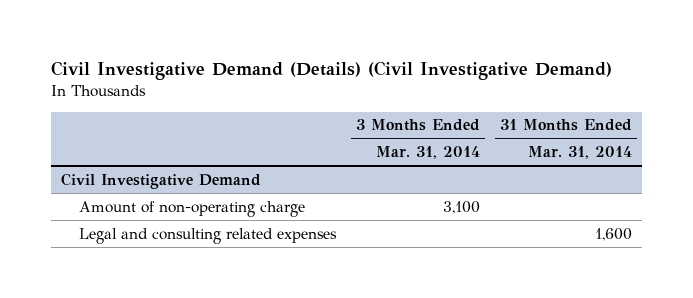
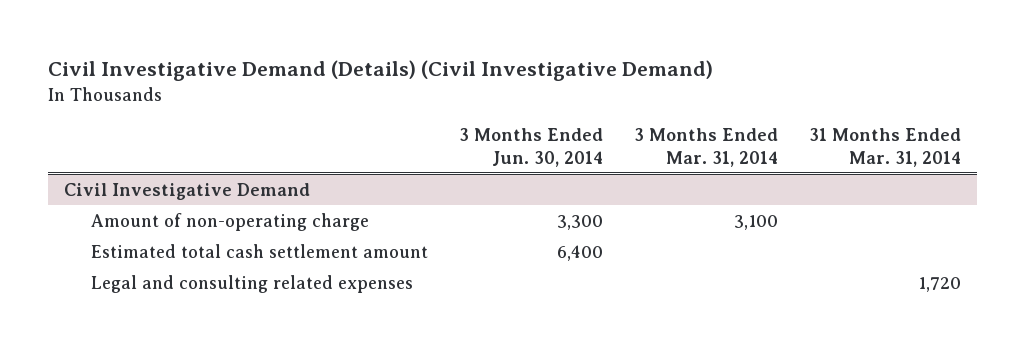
- | 3 Months Ended Mar. 31, 2014 | 31 Months Ended Mar. 31, 2014
+ | 3 Months Ended Jun. 30, 2014 | 3 Months Ended Mar. 31, 2014 | 31 Months Ended Mar. 31, 2014
@ Civil Investigative Demand
- Legal and consulting related expenses | | 1,600
+ Estimated total cash settlement amount | 6,400 | |
+ Legal and consulting related expenses | | | 1,720

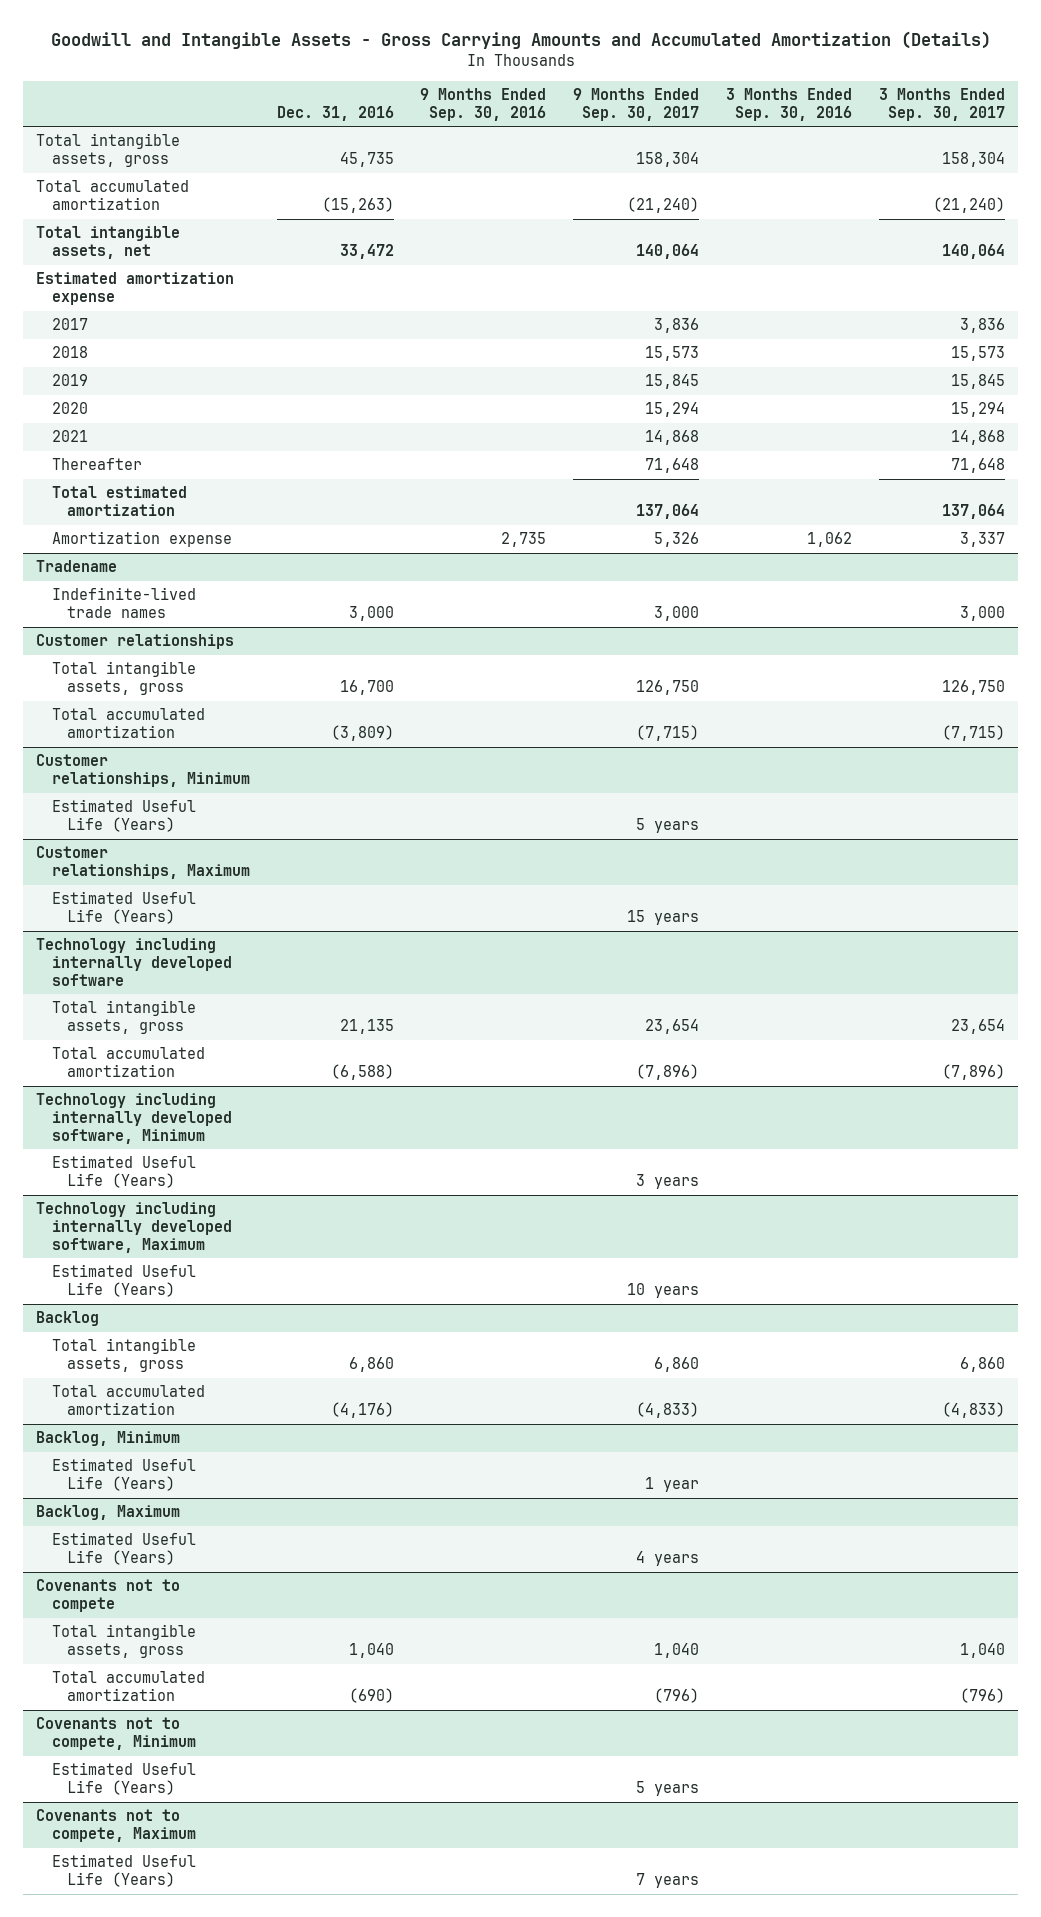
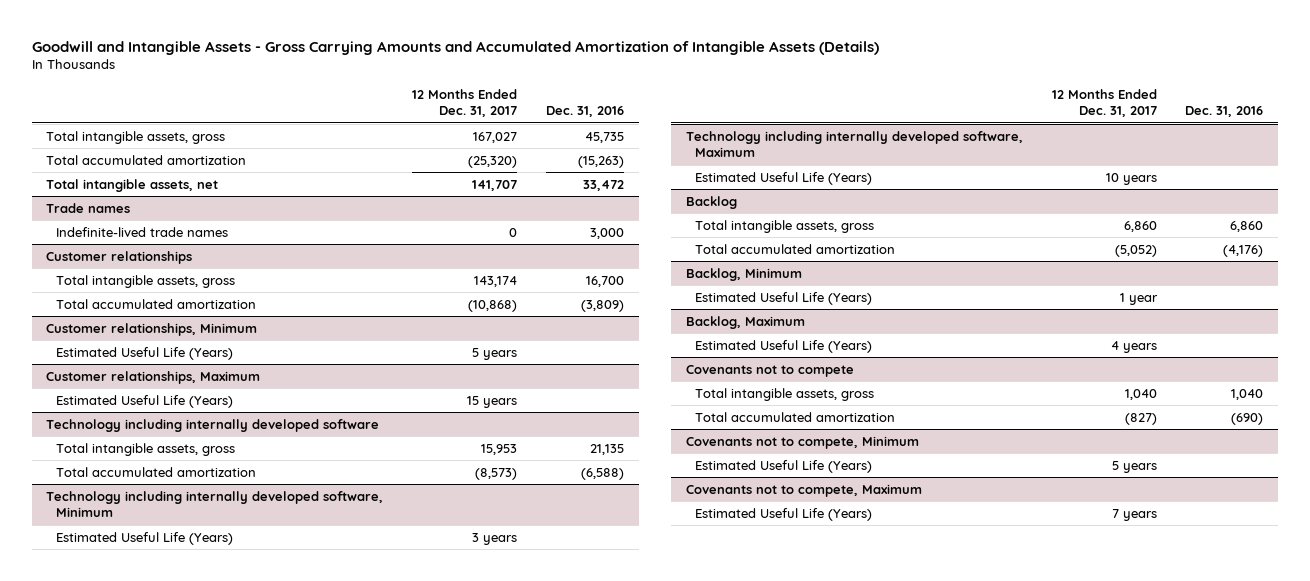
- Goodwill and Intangible Assets - Gross Carrying Amounts and Accumulated Amortization (Details)
+ Goodwill and Intangible Assets - Gross Carrying Amounts and Accumulated Amortization of Intangible Assets (Details)
- | Dec. 31, 2016 | 9 Months Ended Sep. 30, 2016 | 9 Months Ended Sep. 30, 2017 | 3 Months Ended Sep. 30, 2016 | 3 Months Ended Sep. 30, 2017
+ | 12 Months Ended Dec. 31, 2017 | Dec. 31, 2016
- Estimated amortization expense
- 2017 | | | 3,836 | | 3,836
- 2018 | | | 15,573 | | 15,573
- 2019 | | | 15,845 | | 15,845
- 2020 | | | 15,294 | | 15,294
- 2021 | | | 14,868 | | 14,868
- Thereafter | | | 71,648 | | 71,648
- Total estimated amortization | | | 137,064 | | 137,064
- Amortization expense | | 2,735 | 5,326 | 1,062 | 3,337
- Tradename
+ Trade names

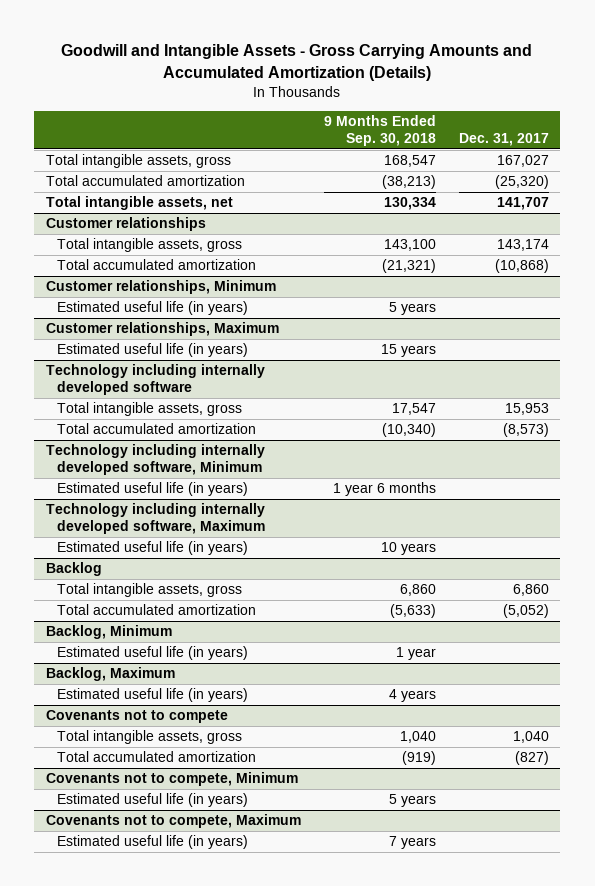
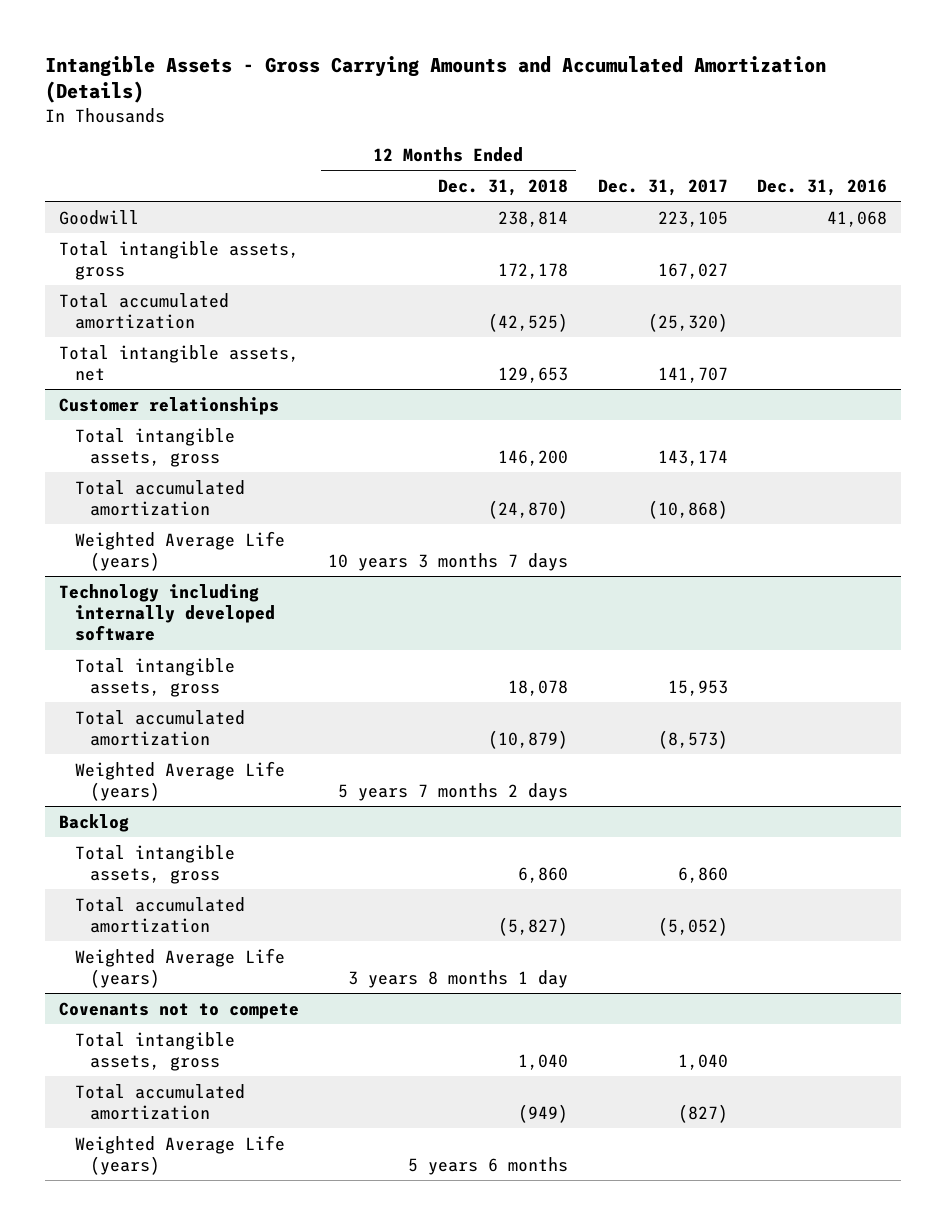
- Goodwill and Intangible Assets - Gross Carrying Amounts and Accumulated Amortization (Details)
+ Intangible Assets - Gross Carrying Amounts and Accumulated Amortization (Details)
- | 9 Months Ended Sep. 30, 2018 | Dec. 31, 2017
+ | 12 Months Ended Dec. 31, 2018 | Dec. 31, 2017 | Dec. 31, 2016
+ Goodwill | 238,814 | 223,105 | 41,068
- Customer relationships, Minimum
- Estimated useful life (in years) | 5 years |
- Customer relationships, Maximum
- Estimated useful life (in years) | 15 years |
@ Customer relationships
+ Weighted Average Life (years) | 10 years 3 months 7 days | |
- Technology including internally developed software, Minimum
- Estimated useful life (in years) | 1 year 6 months |
- Technology including internally developed software, Maximum
- Estimated useful life (in years) | 10 years |
@ Technology including internally developed software
+ Weighted Average Life (years) | 5 years 7 months 2 days | |
- Backlog, Minimum
- Estimated useful life (in years) | 1 year |
- Backlog, Maximum
- Estimated useful life (in years) | 4 years |
@ Backlog
+ Weighted Average Life (years) | 3 years 8 months 1 day | |
- Covenants not to compete, Minimum
- Estimated useful life (in years) | 5 years |
- Covenants not to compete, Maximum
- Estimated useful life (in years) | 7 years |
@ Covenants not to compete
+ Weighted Average Life (years) | 5 years 6 months | |

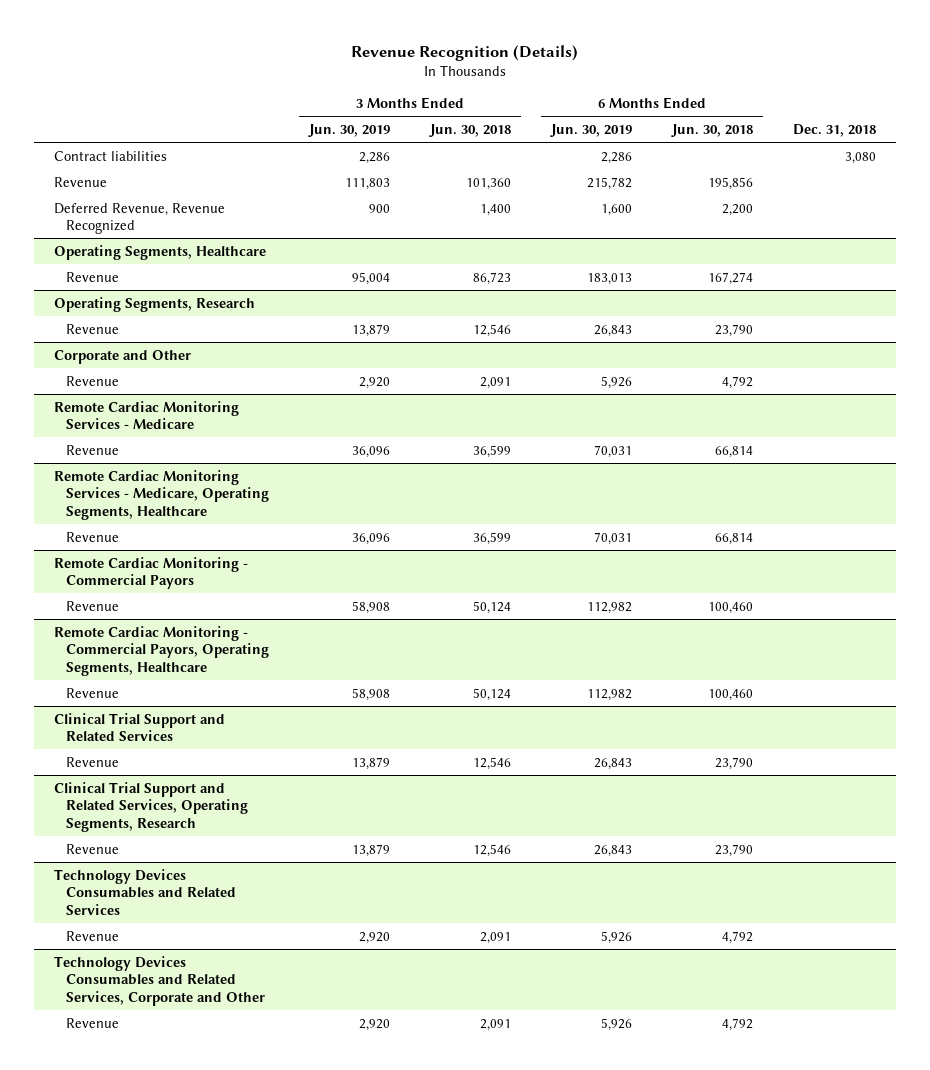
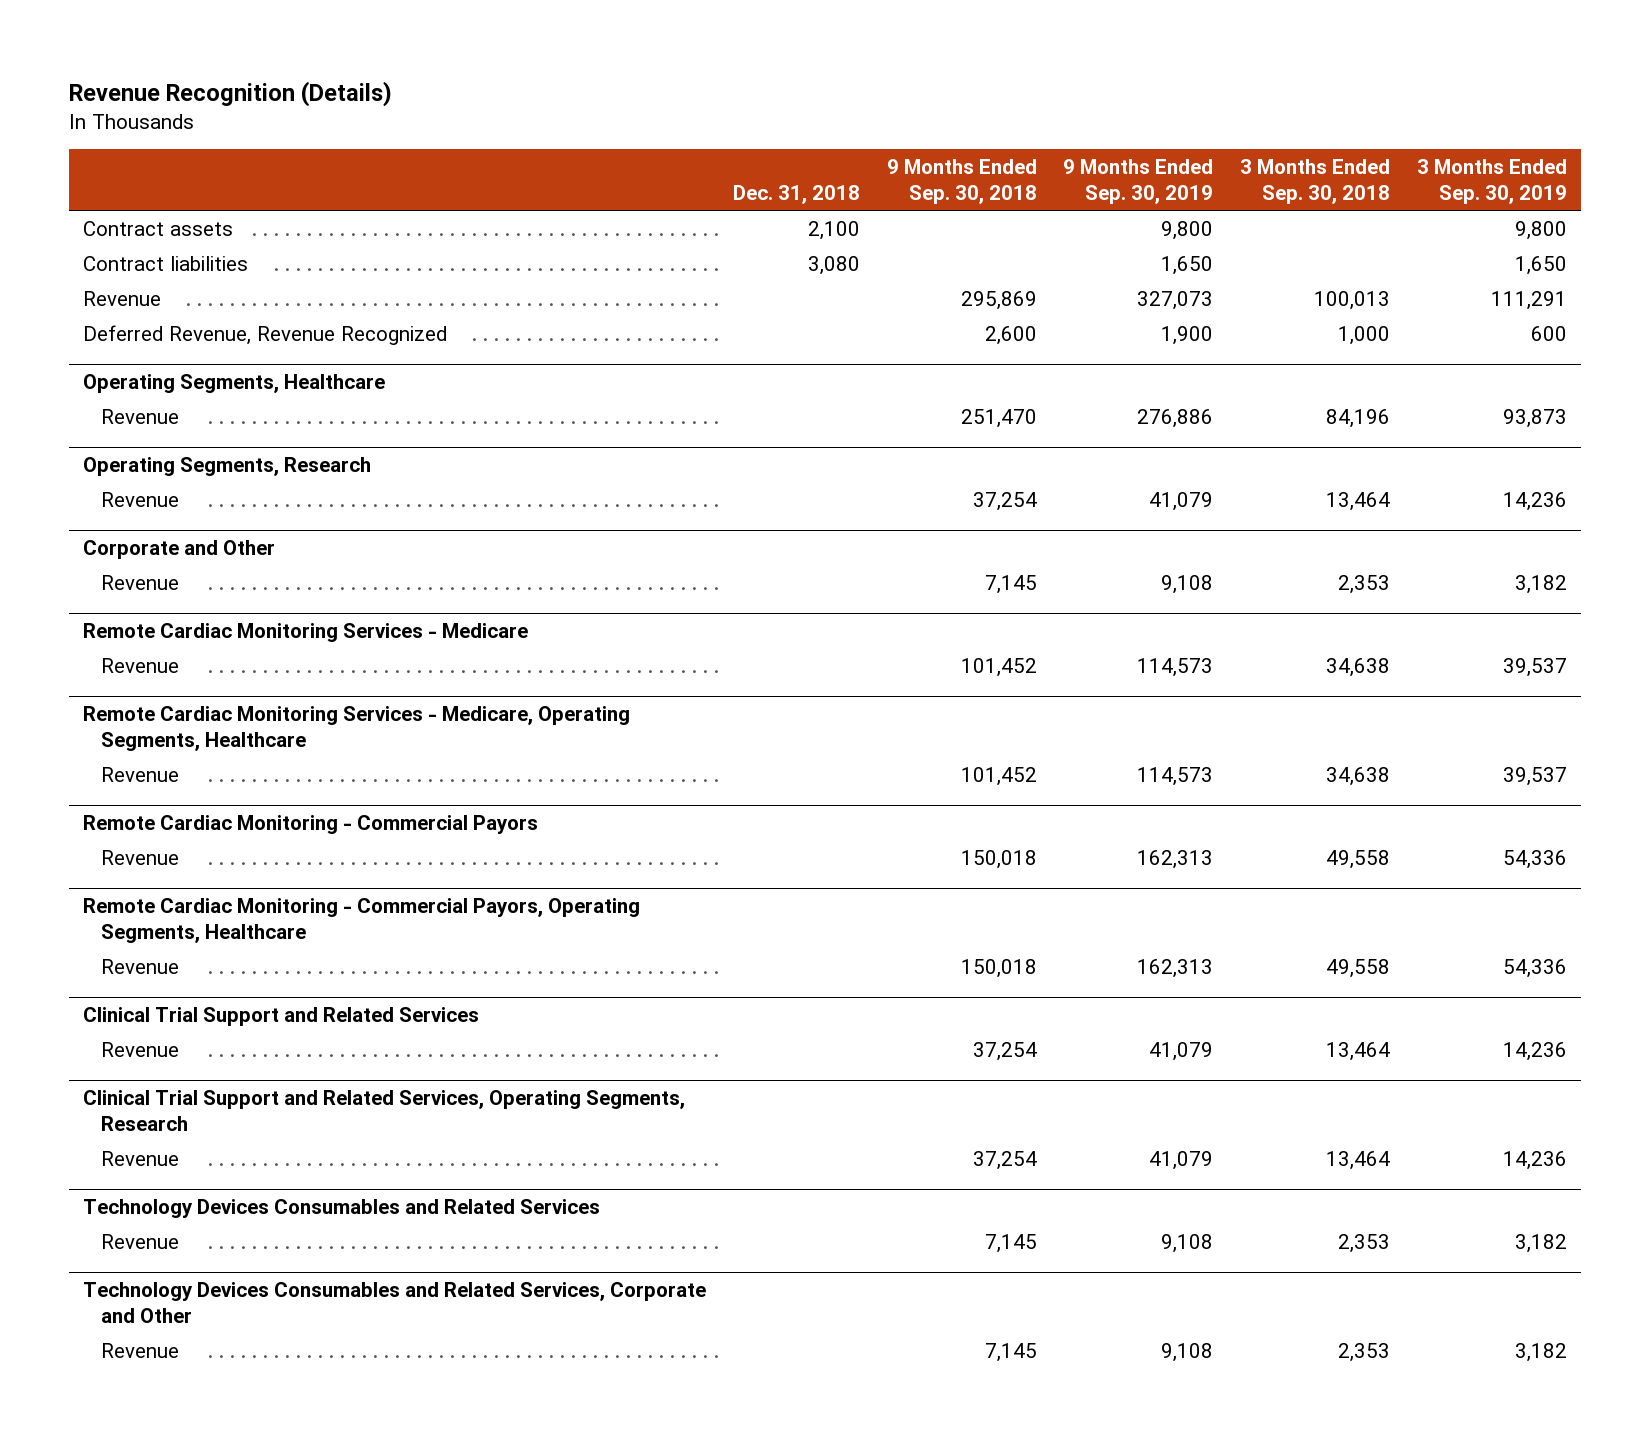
- | 3 Months Ended Jun. 30, 2019 | 3 Months Ended Jun. 30, 2018 | 6 Months Ended Jun. 30, 2019 | 6 Months Ended Jun. 30, 2018 | Dec. 31, 2018
+ | Dec. 31, 2018 | 9 Months Ended Sep. 30, 2018 | 9 Months Ended Sep. 30, 2019 | 3 Months Ended Sep. 30, 2018 | 3 Months Ended Sep. 30, 2019
+ Contract assets | 2,100 | | 9,800 | | 9,800

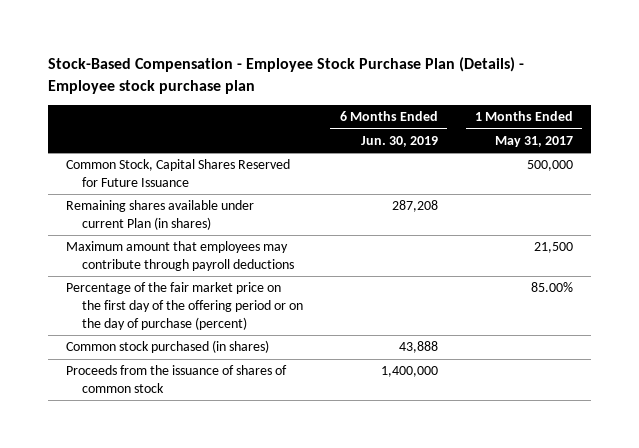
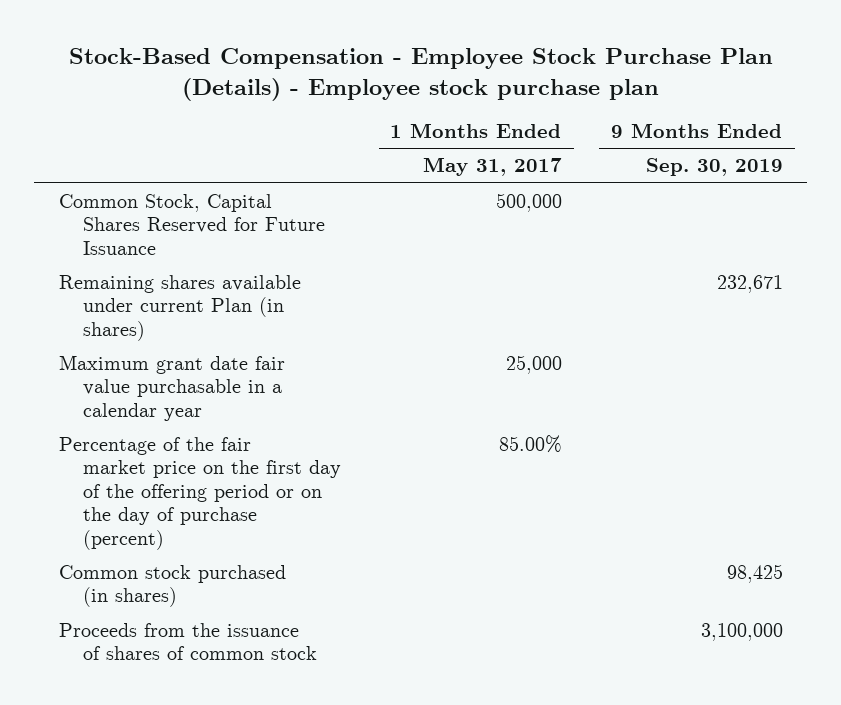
- | 6 Months Ended Jun. 30, 2019 | 1 Months Ended May 31, 2017
+ | 1 Months Ended May 31, 2017 | 9 Months Ended Sep. 30, 2019
- Maximum amount that employees may contribute through payroll deductions | | 21,500
+ Maximum grant date fair value purchasable in a calendar year | 25,000 |

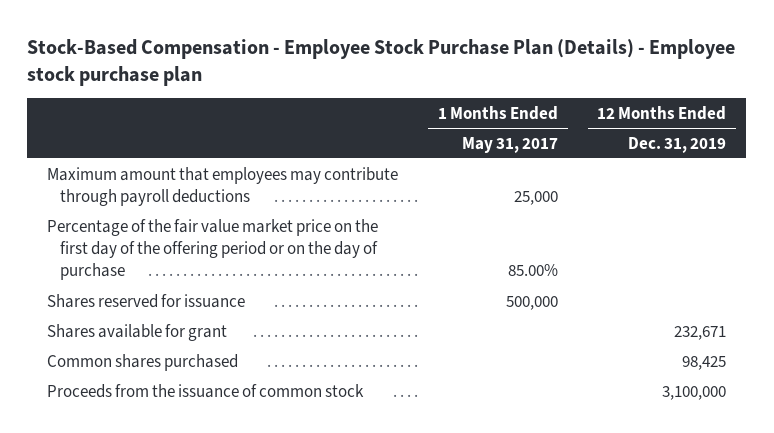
- | 1 Months Ended May 31, 2017 | 9 Months Ended Sep. 30, 2019
+ | 1 Months Ended May 31, 2017 | 12 Months Ended Dec. 31, 2019
- Common Stock, Capital Shares Reserved for Future Issuance | 500,000 |
- Remaining shares available under current Plan (in shares) | | 232,671
- Maximum grant date fair value purchasable in a calendar year | 25,000 |
- Percentage of the fair market price on the first day of the offering period or on the day of purchase (percent) | 85.00% |
- Common stock purchased (in shares) | | 98,425
- Proceeds from the issuance of shares of common stock | | 3,100,000
+ Maximum amount that employees may contribute through payroll deductions | 25,000 |
+ Percentage of the fair value market price on the first day of the offering period or on the day of purchase | 85.00% |
+ Shares reserved for issuance | 500,000 |
+ Shares available for grant | | 232,671
+ Common shares purchased | | 98,425
+ Proceeds from the issuance of common stock | | 3,100,000

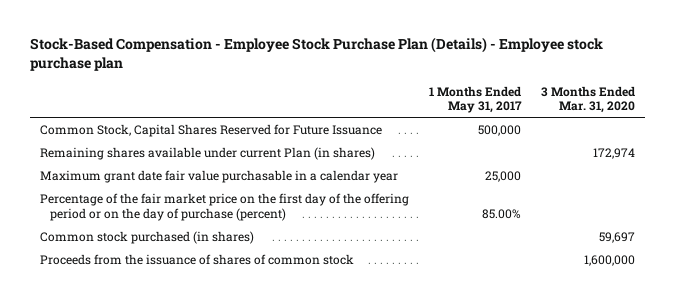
- | 1 Months Ended May 31, 2017 | 12 Months Ended Dec. 31, 2019
+ | 1 Months Ended May 31, 2017 | 3 Months Ended Mar. 31, 2020
- Maximum amount that employees may contribute through payroll deductions | 25,000 |
- Percentage of the fair value market price on the first day of the offering period or on the day of purchase | 85.00% |
- Shares reserved for issuance | 500,000 |
- Shares available for grant | | 232,671
- Common shares purchased | | 98,425
- Proceeds from the issuance of common stock | | 3,100,000
+ Common Stock, Capital Shares Reserved for Future Issuance | 500,000 |
+ Remaining shares available under current Plan (in shares) | | 172,974
+ Maximum grant date fair value purchasable in a calendar year | 25,000 |
+ Percentage of the fair market price on the first day of the offering period or on the day of purchase (percent) | 85.00% |
+ Common stock purchased (in shares) | | 59,697
+ Proceeds from the issuance of shares of common stock | | 1,600,000

